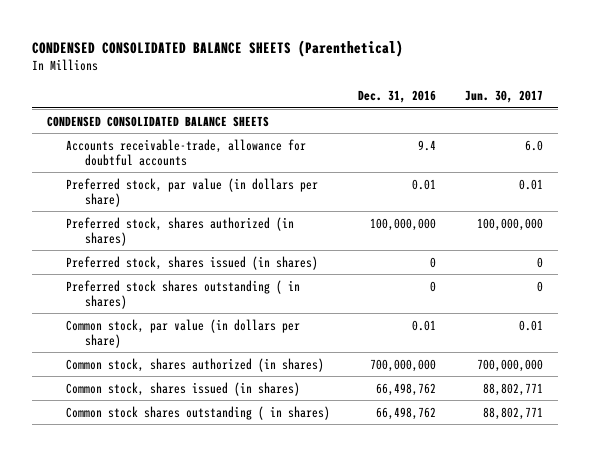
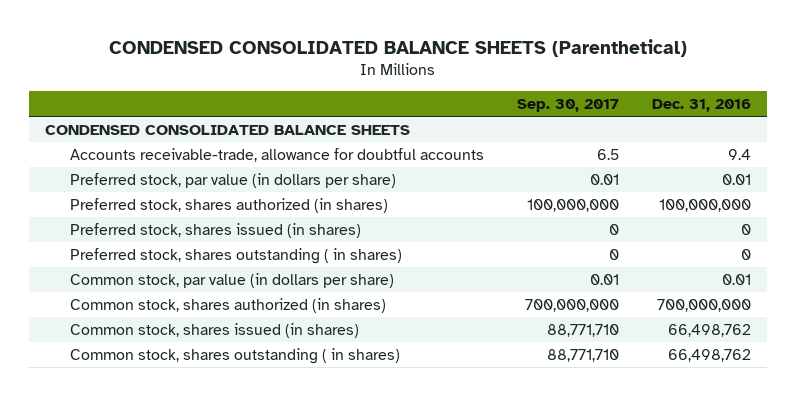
- | Dec. 31, 2016 | Jun. 30, 2017
+ | Sep. 30, 2017 | Dec. 31, 2016
- Preferred stock shares outstanding ( in shares) | 0 | 0
+ Preferred stock, shares outstanding ( in shares) | 0 | 0
- Common stock shares outstanding ( in shares) | 66,498,762 | 88,802,771
+ Common stock, shares outstanding ( in shares) | 88,771,710 | 66,498,762

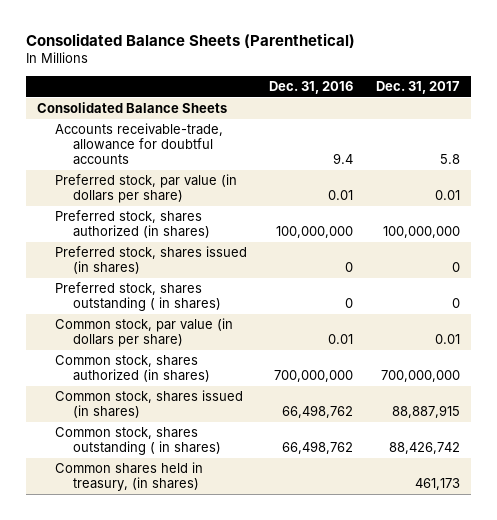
- CONDENSED CONSOLIDATED BALANCE SHEETS (Parenthetical)
+ Consolidated Balance Sheets (Parenthetical)
- | Sep. 30, 2017 | Dec. 31, 2016
+ | Dec. 31, 2016 | Dec. 31, 2017
- CONDENSED CONSOLIDATED BALANCE SHEETS
+ Consolidated Balance Sheets
+ Common shares held in treasury, (in shares) | | 461,173

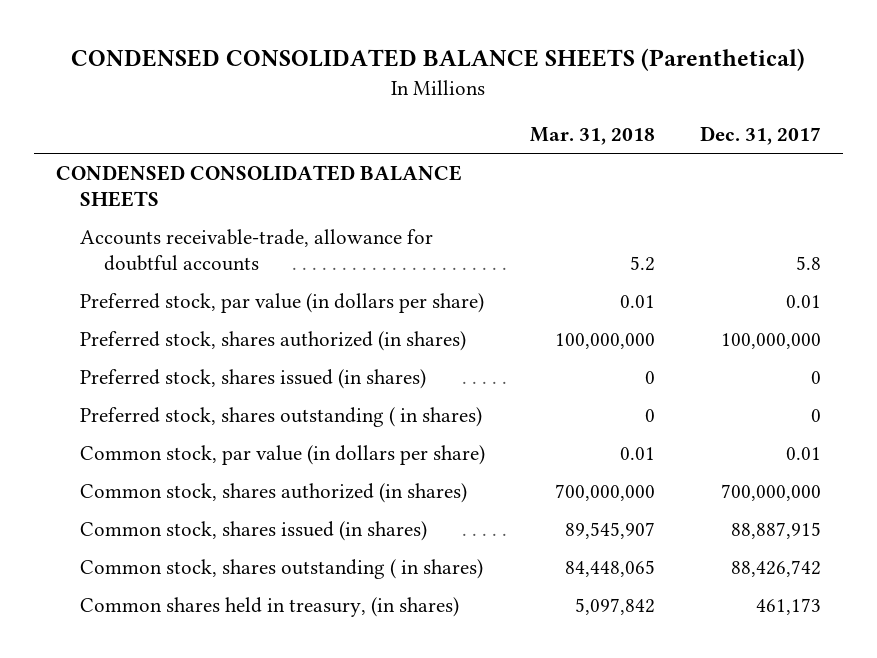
- Consolidated Balance Sheets (Parenthetical)
+ CONDENSED CONSOLIDATED BALANCE SHEETS (Parenthetical)
- | Dec. 31, 2016 | Dec. 31, 2017
+ | Mar. 31, 2018 | Dec. 31, 2017
- Consolidated Balance Sheets
+ CONDENSED CONSOLIDATED BALANCE SHEETS

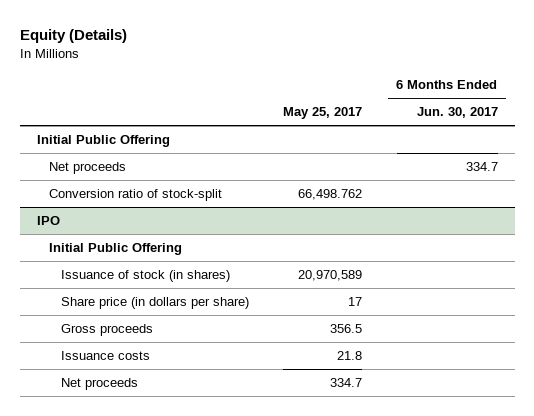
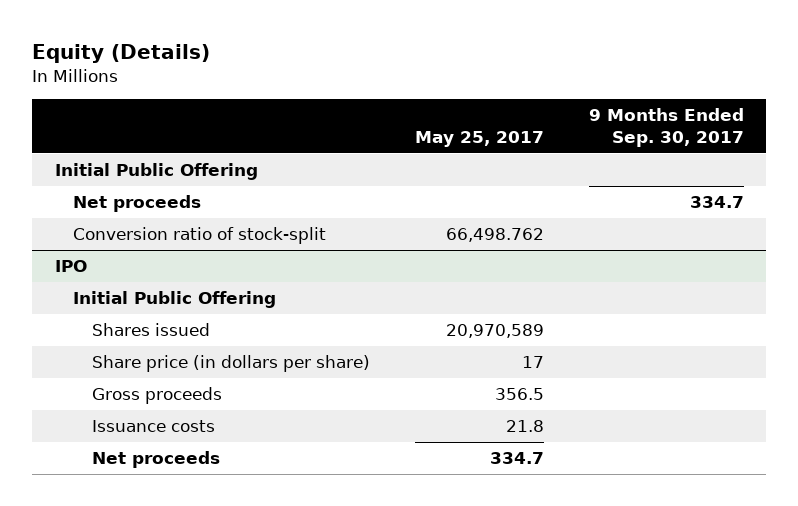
- | May 25, 2017 | 6 Months Ended Jun. 30, 2017
+ | May 25, 2017 | 9 Months Ended Sep. 30, 2017
@ IPO
- Issuance of stock (in shares) | 20,970,589 |
+ Shares issued | 20,970,589 |

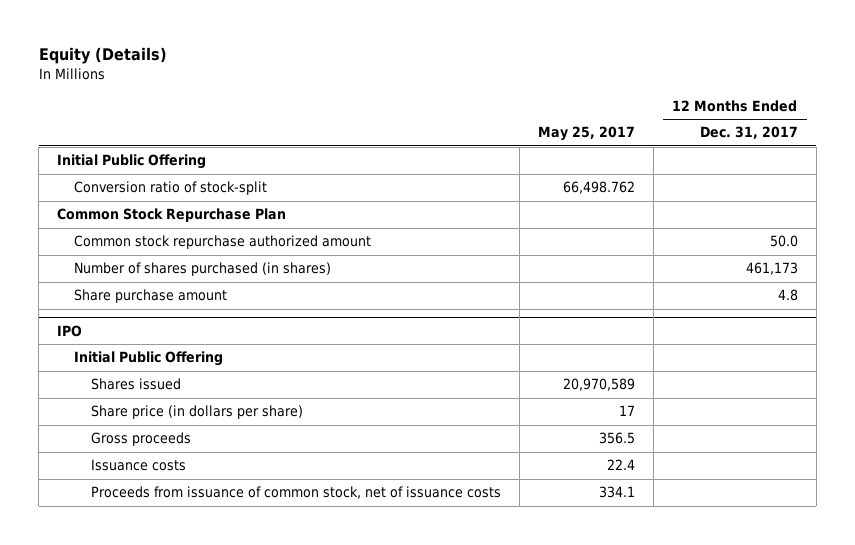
- | May 25, 2017 | 9 Months Ended Sep. 30, 2017
+ | May 25, 2017 | 12 Months Ended Dec. 31, 2017
- Net proceeds | | 334.7
+ Common Stock Repurchase Plan
+ Common stock repurchase authorized amount | | 50.0
+ Number of shares purchased (in shares) | | 461,173
+ Share purchase amount | | 4.8
@ IPO
- Issuance costs | 21.8 |
- Net proceeds | 334.7 |
+ Issuance costs | 22.4 |
+ Proceeds from issuance of common stock, net of issuance costs | 334.1 |

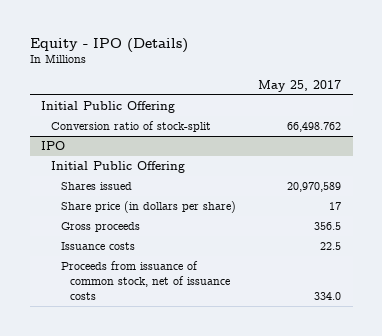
- Equity (Details)
+ Equity - IPO (Details)
- | May 25, 2017 | 12 Months Ended Dec. 31, 2017
+ | May 25, 2017
- Common Stock Repurchase Plan
- Common stock repurchase authorized amount | | 50.0
- Number of shares purchased (in shares) | | 461,173
- Share purchase amount | | 4.8
@ IPO
- Issuance costs | 22.4 |
- Proceeds from issuance of common stock, net of issuance costs | 334.1 |
+ Issuance costs | 22.5
+ Proceeds from issuance of common stock, net of issuance costs | 334.0

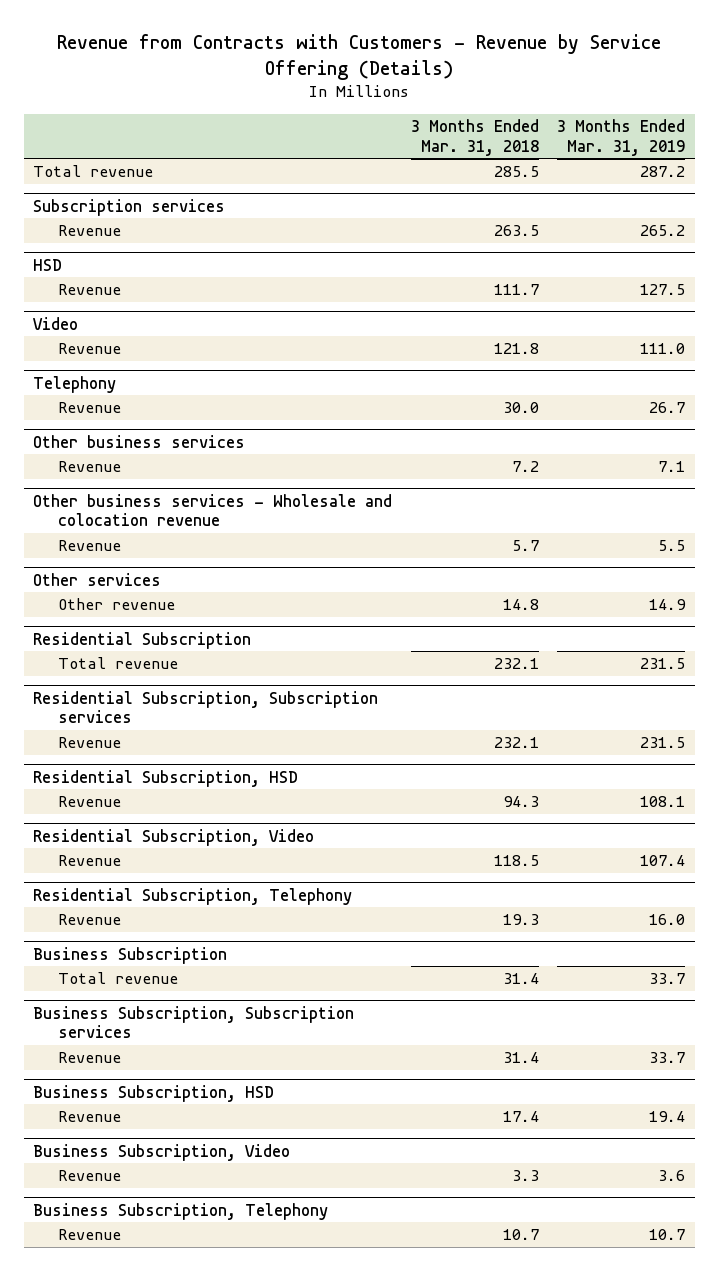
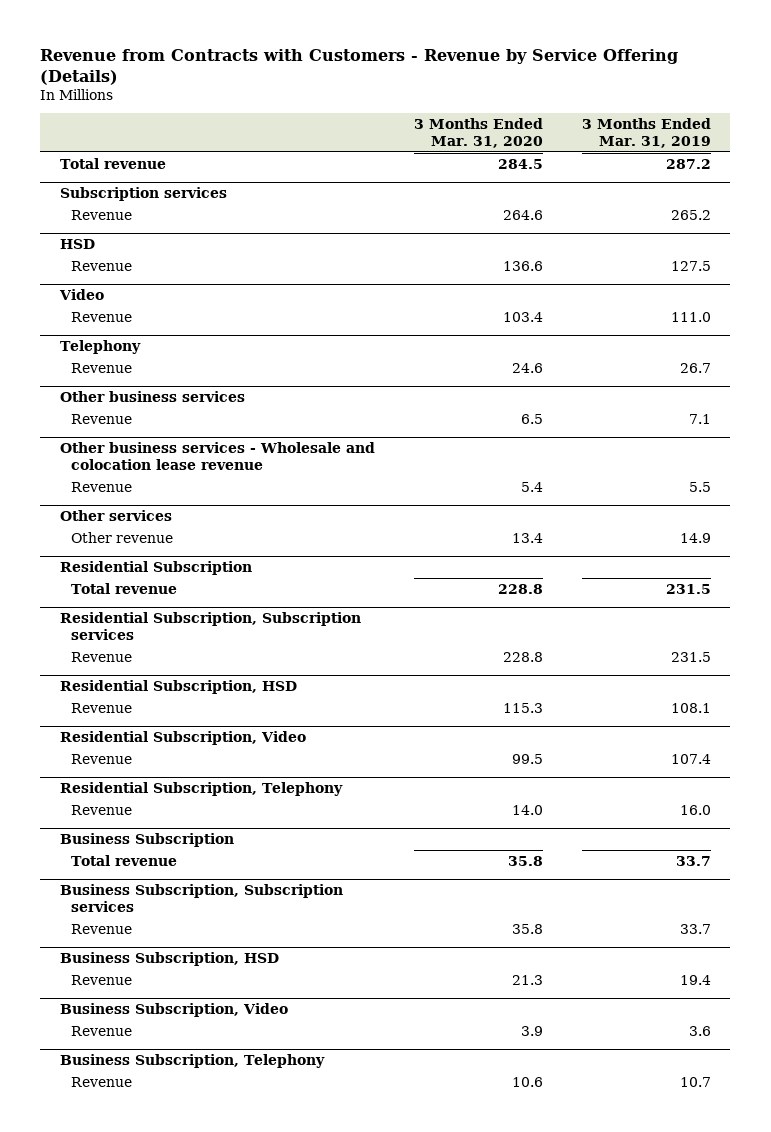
- | 3 Months Ended Mar. 31, 2018 | 3 Months Ended Mar. 31, 2019
+ | 3 Months Ended Mar. 31, 2020 | 3 Months Ended Mar. 31, 2019
- Other business services - Wholesale and colocation revenue
+ Other business services - Wholesale and colocation lease revenue

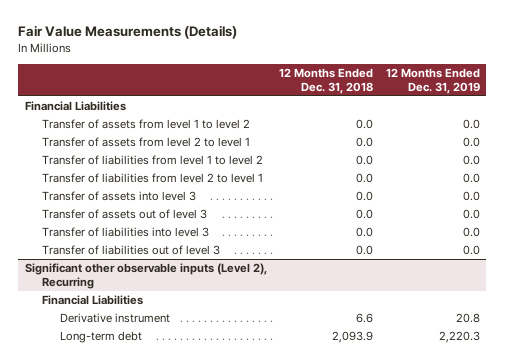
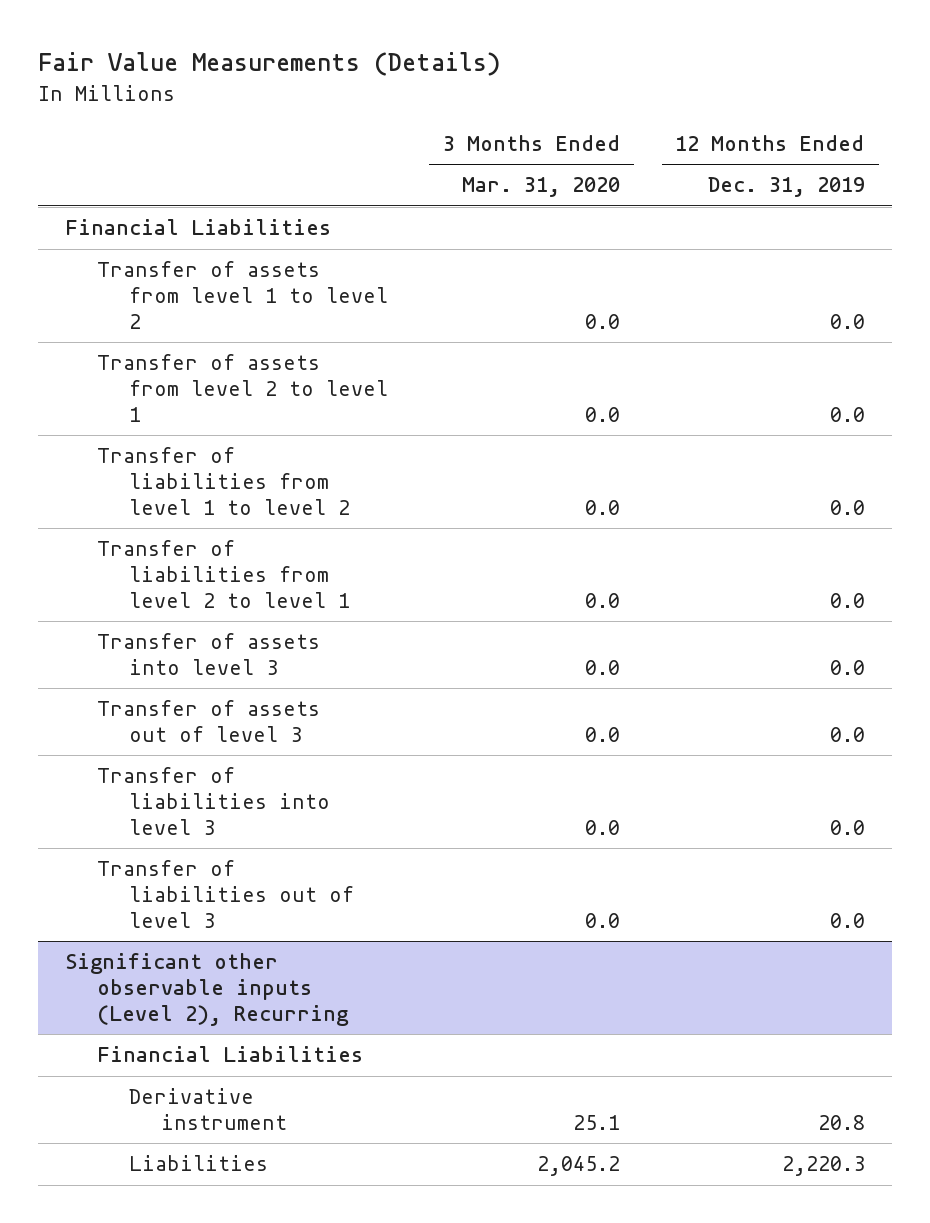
- | 12 Months Ended Dec. 31, 2018 | 12 Months Ended Dec. 31, 2019
+ | 3 Months Ended Mar. 31, 2020 | 12 Months Ended Dec. 31, 2019
@ Significant other observable inputs (Level 2), Recurring
- Long-term debt | 2,093.9 | 2,220.3
+ Liabilities | 2,045.2 | 2,220.3

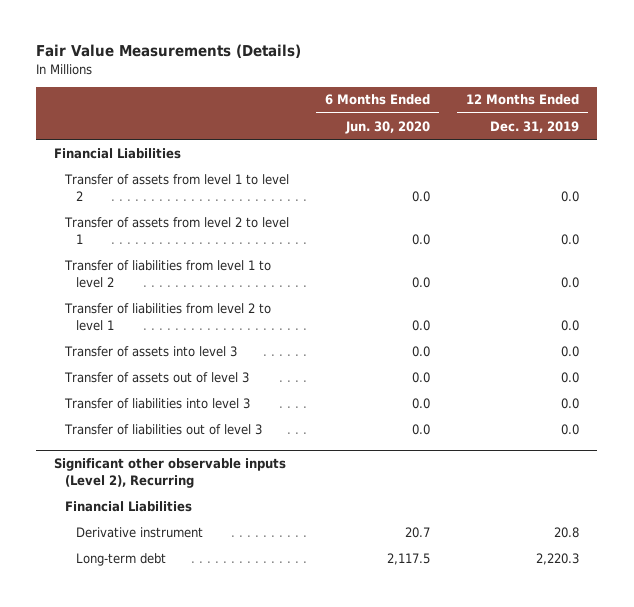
- | 3 Months Ended Mar. 31, 2020 | 12 Months Ended Dec. 31, 2019
+ | 6 Months Ended Jun. 30, 2020 | 12 Months Ended Dec. 31, 2019
@ Significant other observable inputs (Level 2), Recurring
- Liabilities | 2,045.2 | 2,220.3
+ Long-term debt | 2,117.5 | 2,220.3

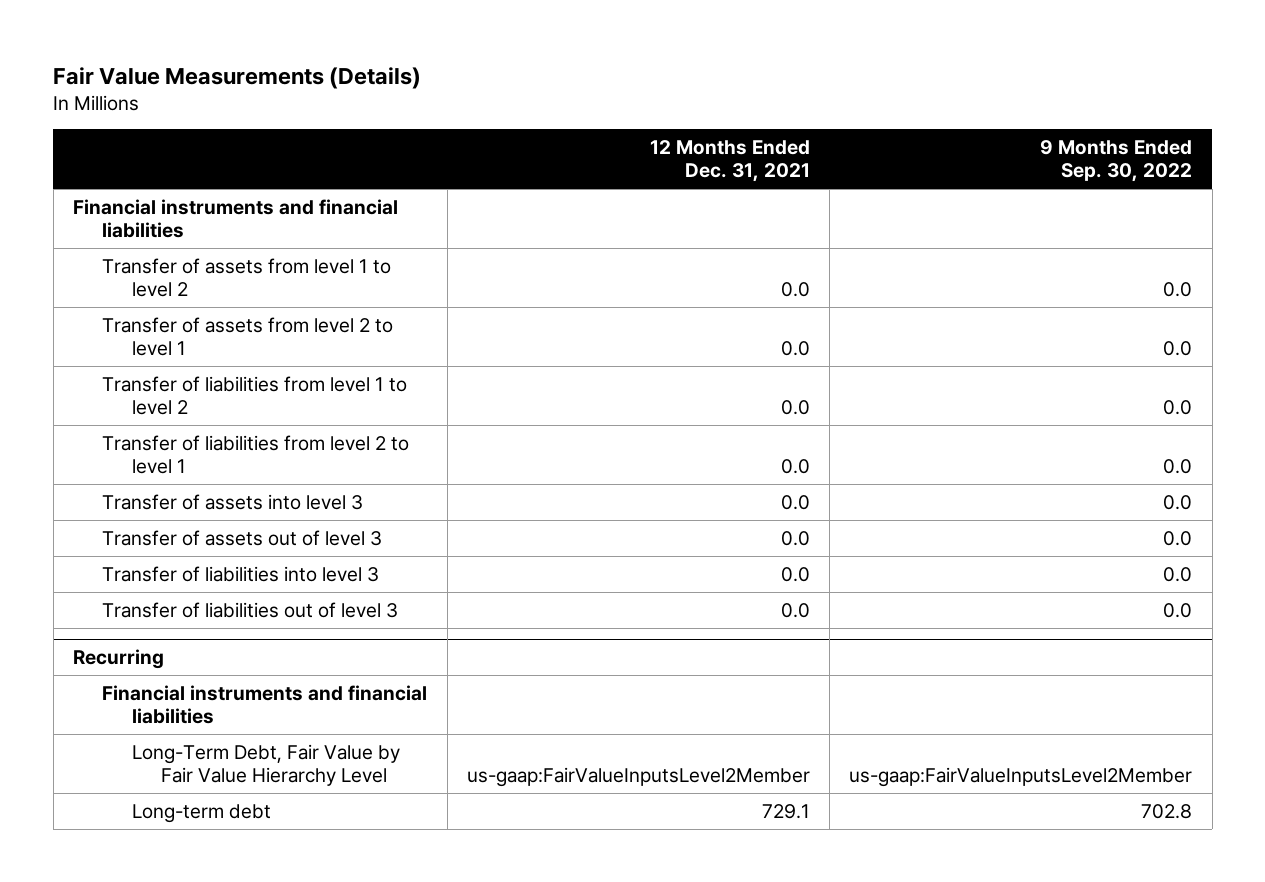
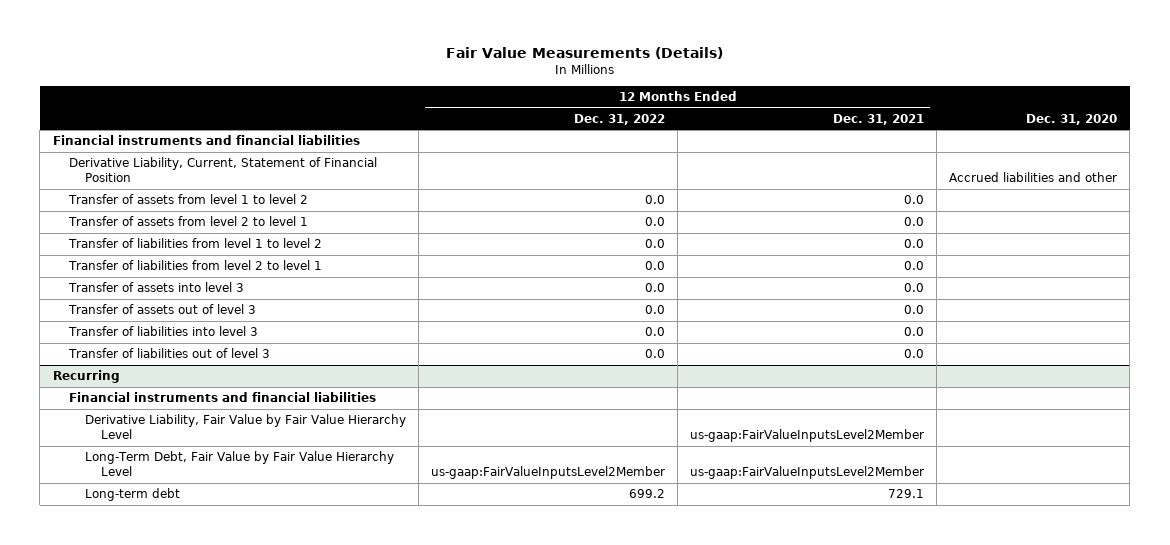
- | 12 Months Ended Dec. 31, 2021 | 9 Months Ended Sep. 30, 2022
+ | 12 Months Ended Dec. 31, 2022 | 12 Months Ended Dec. 31, 2021 | Dec. 31, 2020
+ Derivative Liability, Current, Statement of Financial Position | | | Accrued liabilities and other
@ Recurring
+ Derivative Liability, Fair Value by Fair Value Hierarchy Level | | us-gaap:FairValueInputsLevel2Member |

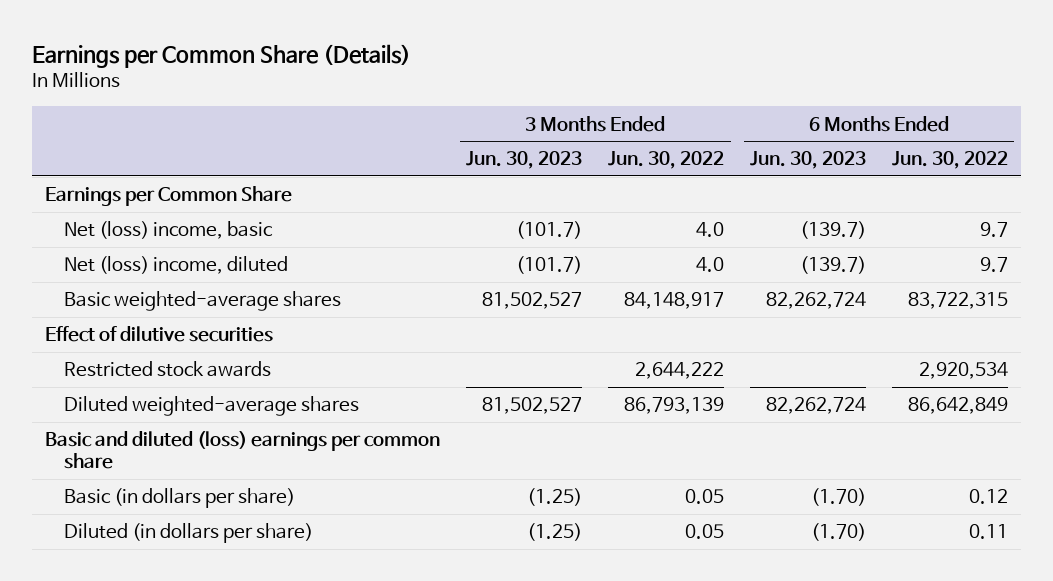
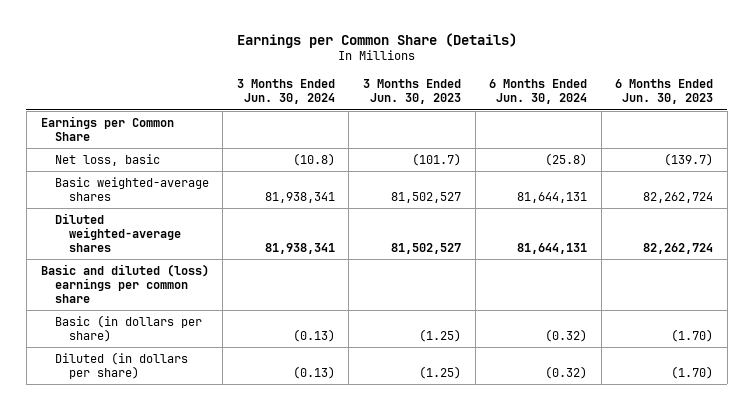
- | 3 Months Ended Jun. 30, 2023 | 3 Months Ended Jun. 30, 2022 | 6 Months Ended Jun. 30, 2023 | 6 Months Ended Jun. 30, 2022
+ | 3 Months Ended Jun. 30, 2024 | 3 Months Ended Jun. 30, 2023 | 6 Months Ended Jun. 30, 2024 | 6 Months Ended Jun. 30, 2023
- Net (loss) income, basic | (101.7) | 4.0 | (139.7) | 9.7
- Net (loss) income, diluted | (101.7) | 4.0 | (139.7) | 9.7
+ Net loss, basic | (10.8) | (101.7) | (25.8) | (139.7)
- Effect of dilutive securities
- Restricted stock awards | | 2,644,222 | | 2,920,534

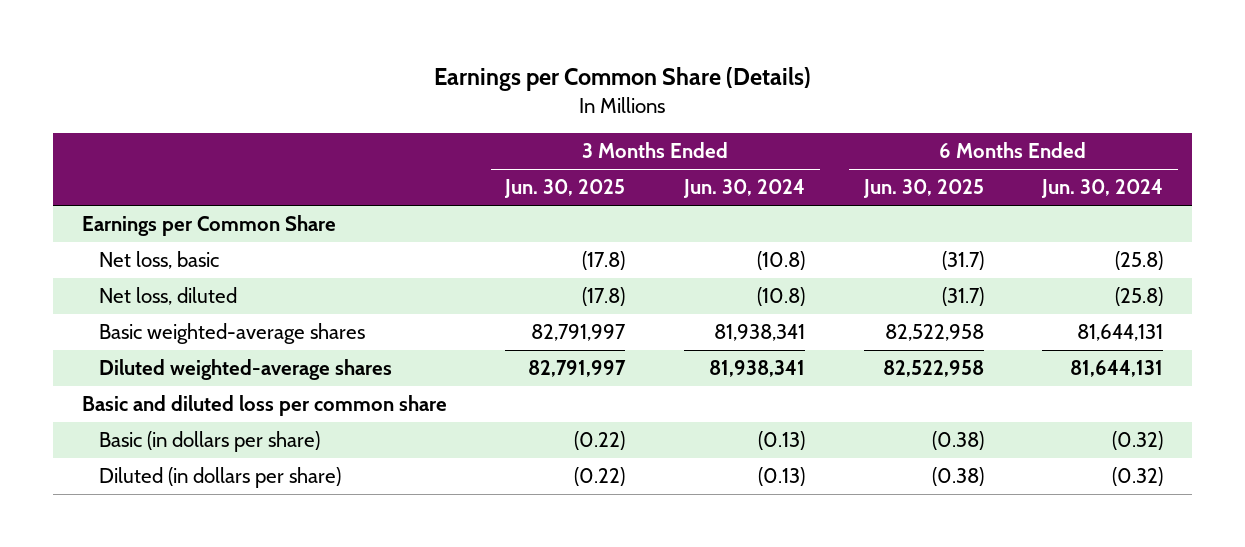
- | 3 Months Ended Jun. 30, 2024 | 3 Months Ended Jun. 30, 2023 | 6 Months Ended Jun. 30, 2024 | 6 Months Ended Jun. 30, 2023
+ | 3 Months Ended Jun. 30, 2025 | 3 Months Ended Jun. 30, 2024 | 6 Months Ended Jun. 30, 2025 | 6 Months Ended Jun. 30, 2024
+ Net loss, diluted | (17.8) | (10.8) | (31.7) | (25.8)
- Basic and diluted (loss) earnings per common share
+ Basic and diluted loss per common share

